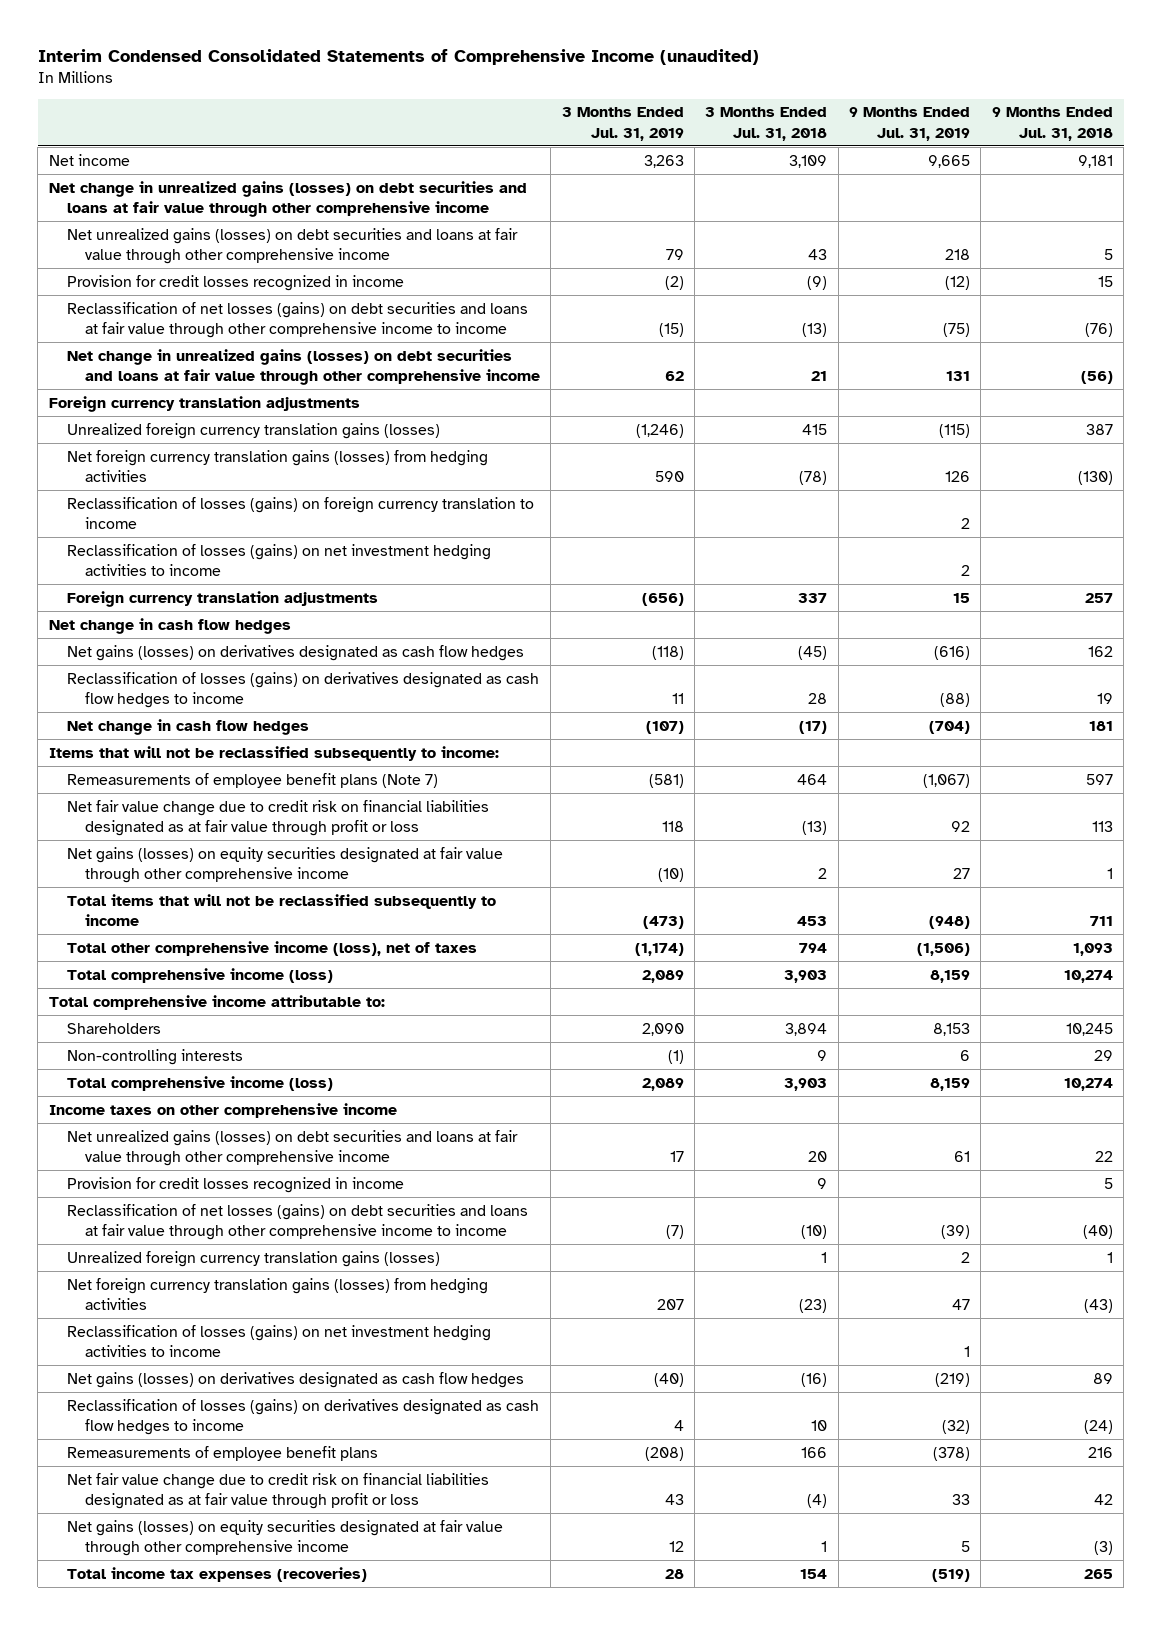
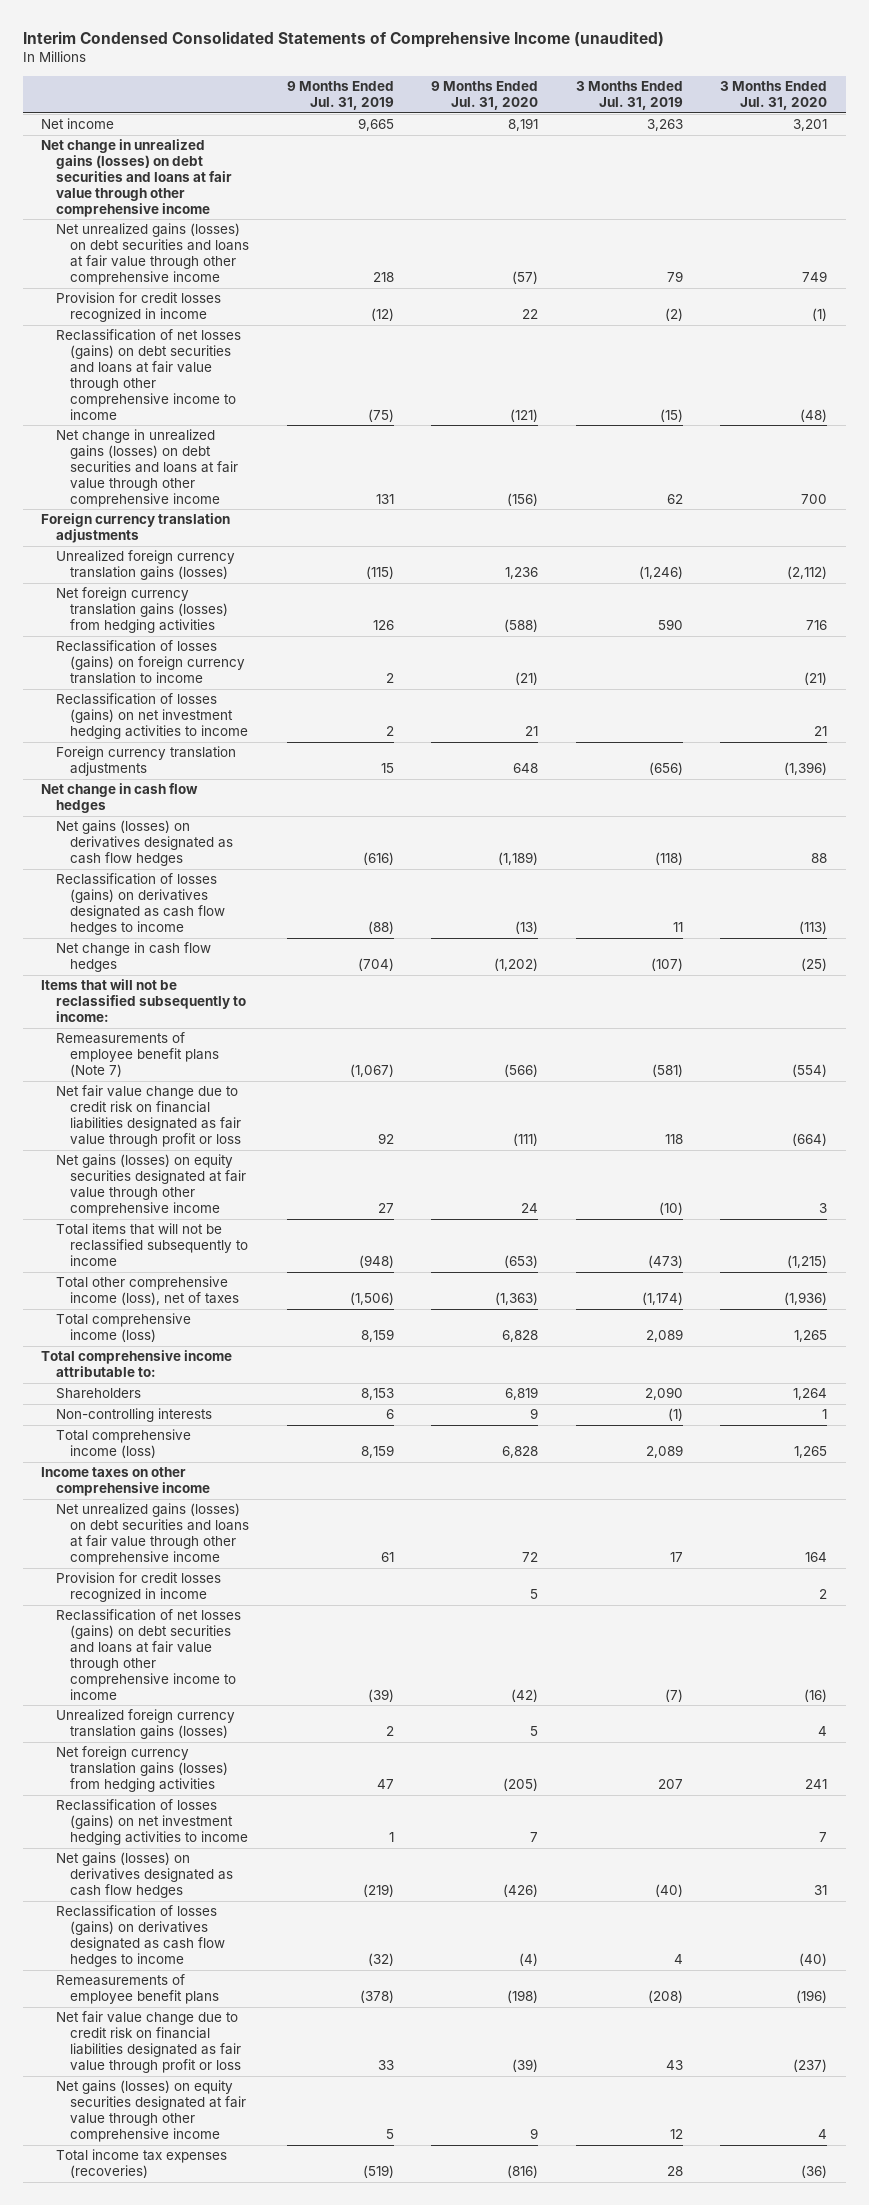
- | 3 Months Ended Jul. 31, 2019 | 3 Months Ended Jul. 31, 2018 | 9 Months Ended Jul. 31, 2019 | 9 Months Ended Jul. 31, 2018
+ | 9 Months Ended Jul. 31, 2019 | 9 Months Ended Jul. 31, 2020 | 3 Months Ended Jul. 31, 2019 | 3 Months Ended Jul. 31, 2020
- Net fair value change due to credit risk on financial liabilities designated as at fair value through profit or loss | 118 | (13) | 92 | 113
+ Net fair value change due to credit risk on financial liabilities designated as fair value through profit or loss | 92 | (111) | 118 | (664)
- Net fair value change due to credit risk on financial liabilities designated as at fair value through profit or loss | 43 | (4) | 33 | 42
+ Net fair value change due to credit risk on financial liabilities designated as fair value through profit or loss | 33 | (39) | 43 | (237)

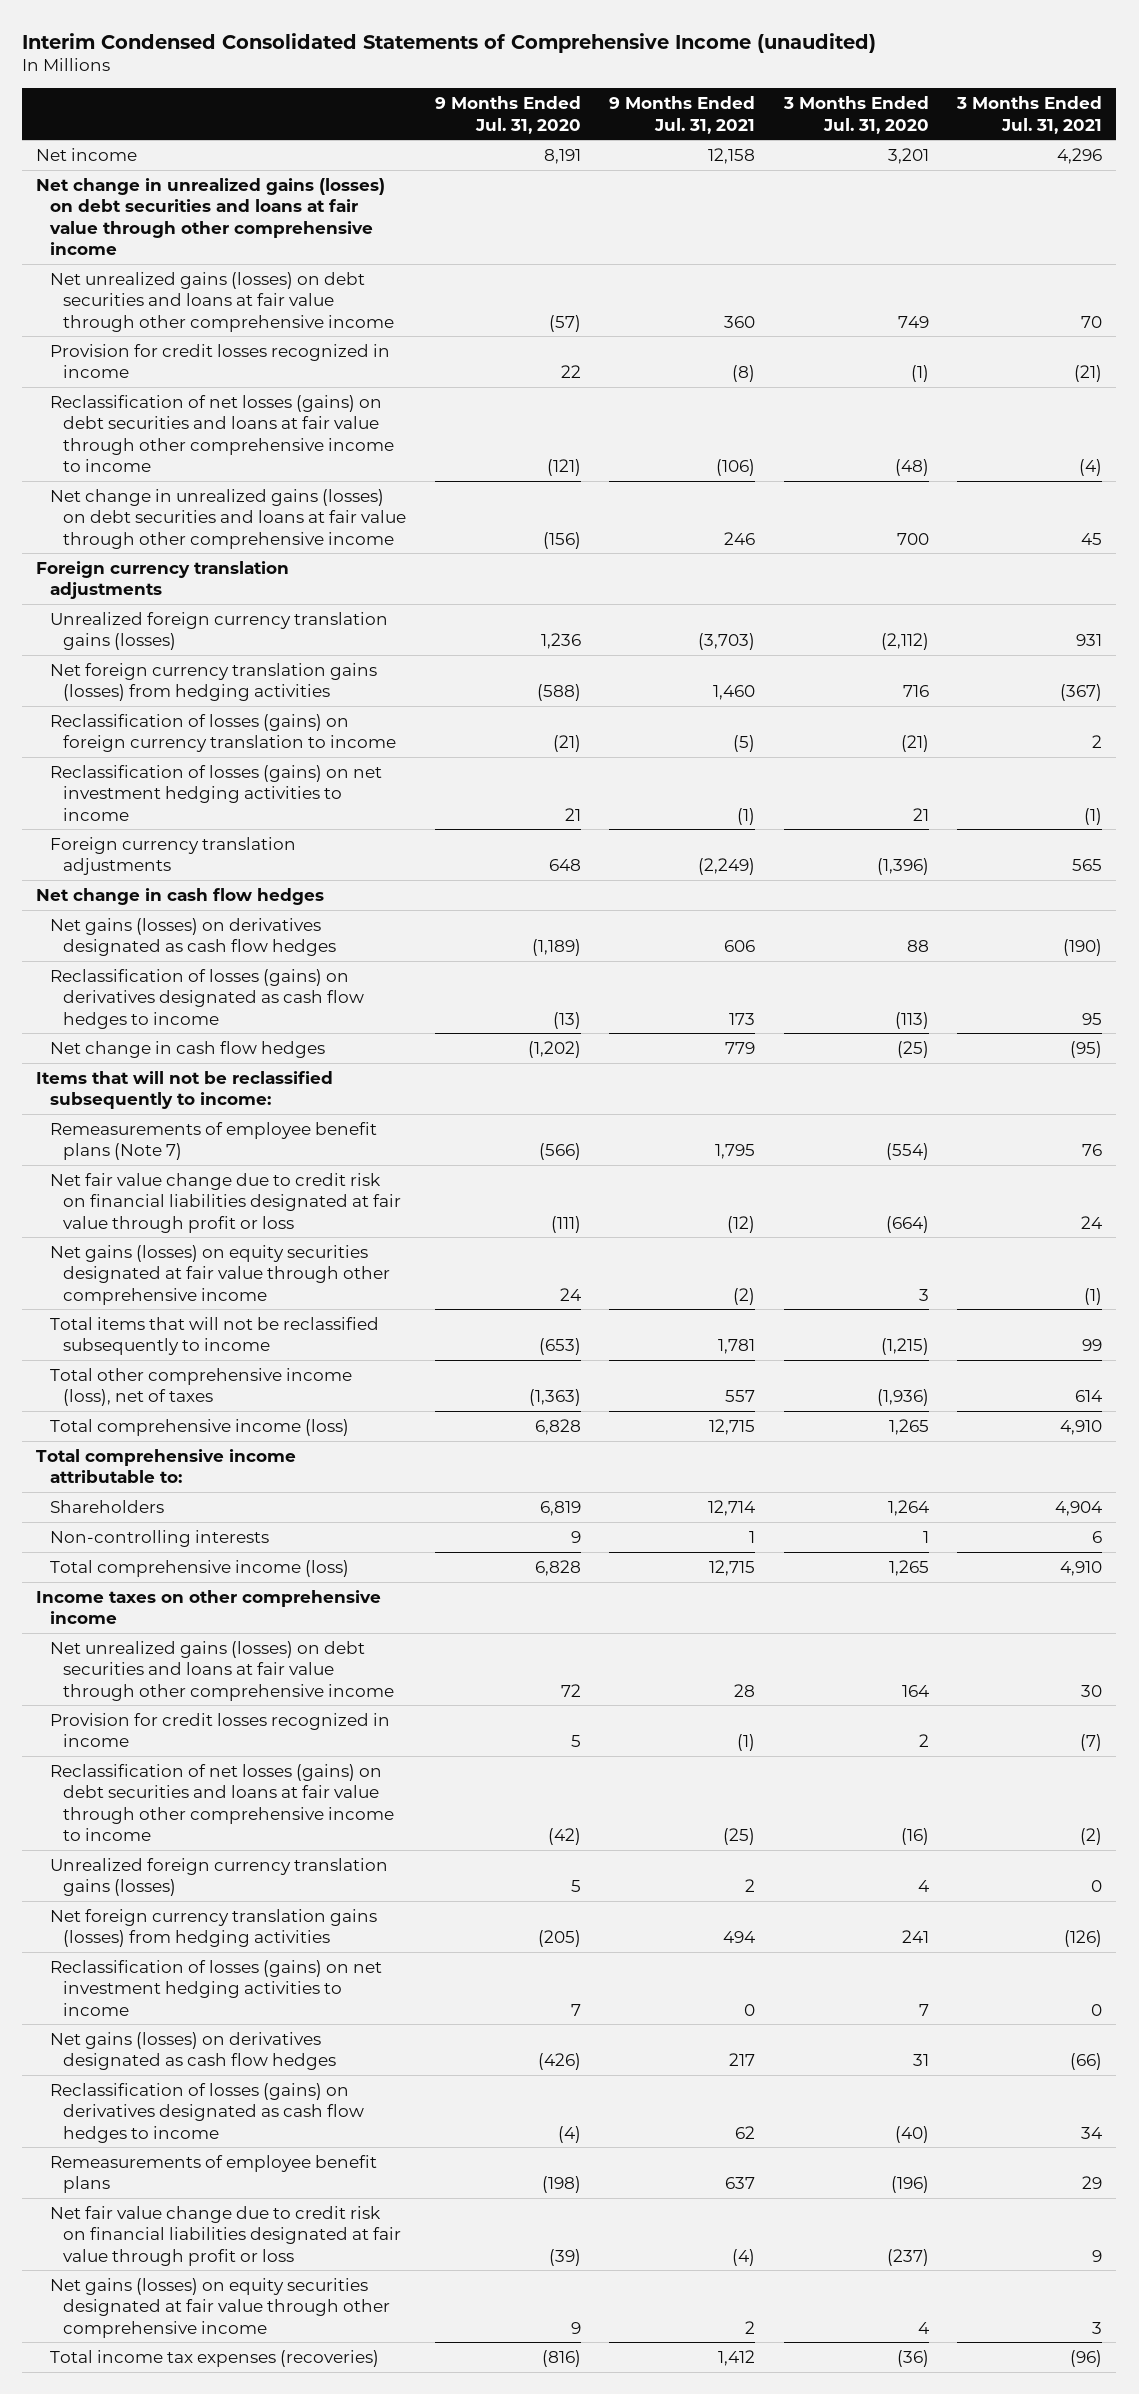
- | 9 Months Ended Jul. 31, 2019 | 9 Months Ended Jul. 31, 2020 | 3 Months Ended Jul. 31, 2019 | 3 Months Ended Jul. 31, 2020
+ | 9 Months Ended Jul. 31, 2020 | 9 Months Ended Jul. 31, 2021 | 3 Months Ended Jul. 31, 2020 | 3 Months Ended Jul. 31, 2021
- Net fair value change due to credit risk on financial liabilities designated as fair value through profit or loss | 92 | (111) | 118 | (664)
+ Net fair value change due to credit risk on financial liabilities designated at fair value through profit or loss | (111) | (12) | (664) | 24
- Net fair value change due to credit risk on financial liabilities designated as fair value through profit or loss | 33 | (39) | 43 | (237)
+ Net fair value change due to credit risk on financial liabilities designated at fair value through profit or loss | (39) | (4) | (237) | 9

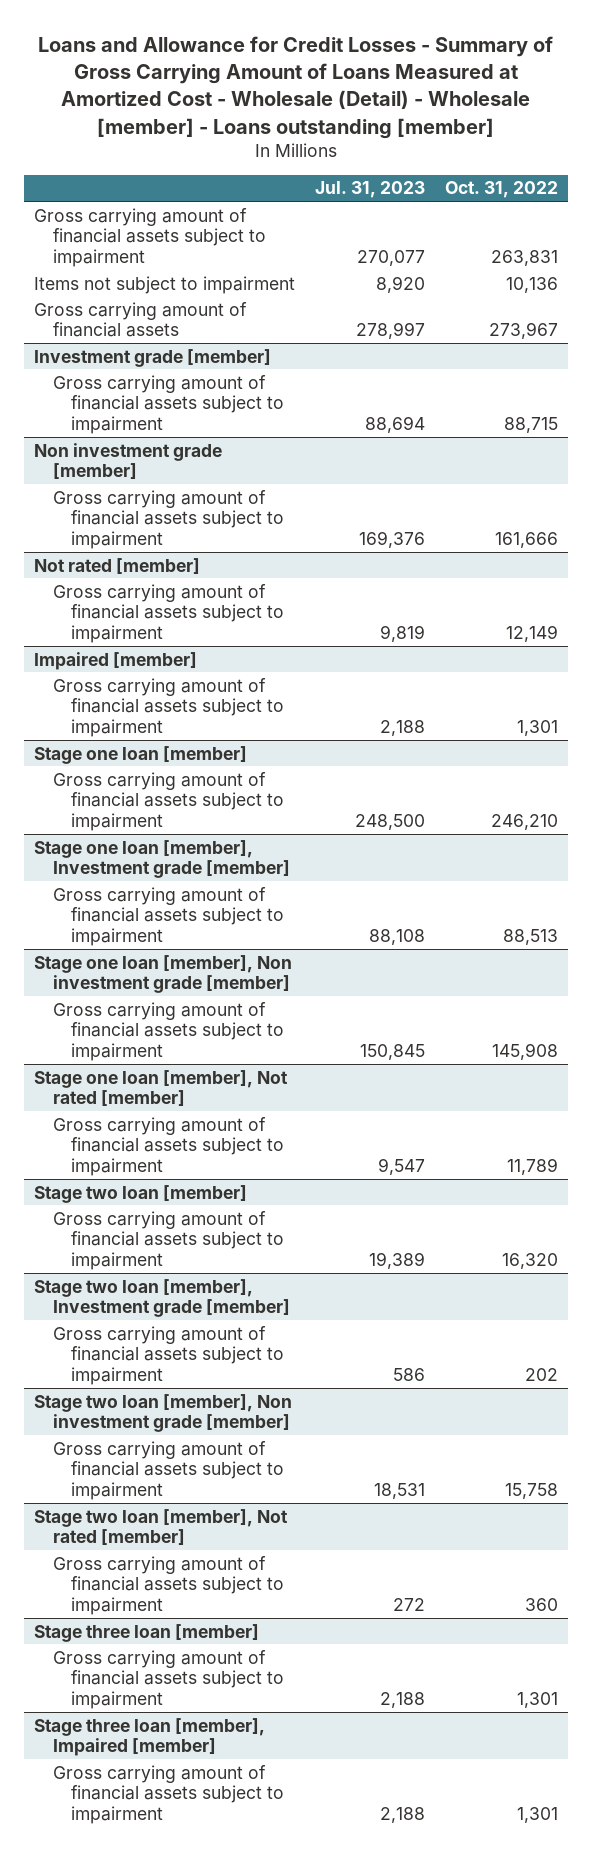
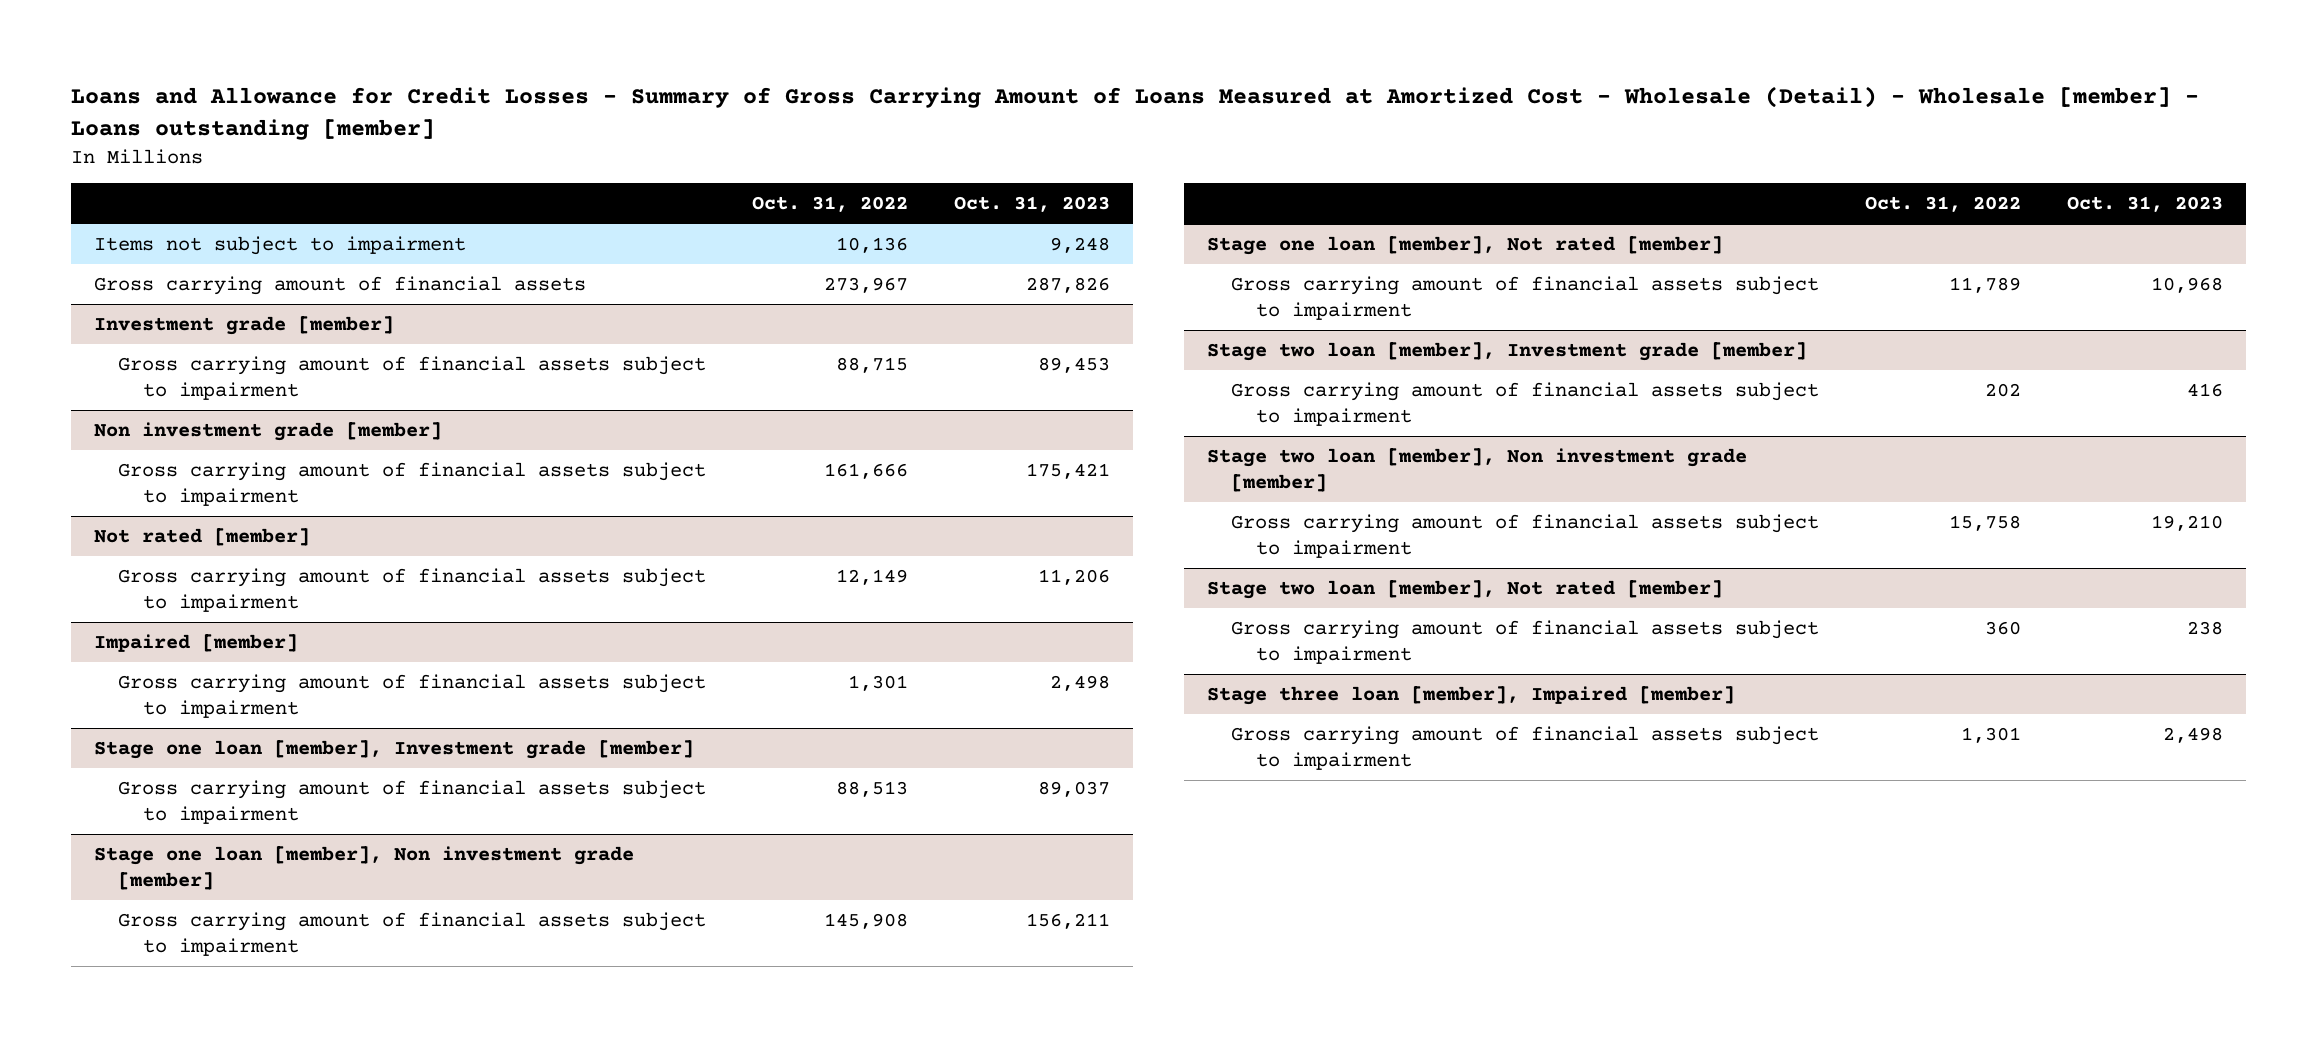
- | Jul. 31, 2023 | Oct. 31, 2022
+ | Oct. 31, 2022 | Oct. 31, 2023
- Gross carrying amount of financial assets subject to impairment | 270,077 | 263,831
- Stage one loan [member]
- Gross carrying amount of financial assets subject to impairment | 248,500 | 246,210
- Stage two loan [member]
- Gross carrying amount of financial assets subject to impairment | 19,389 | 16,320
- Stage three loan [member]
- Gross carrying amount of financial assets subject to impairment | 2,188 | 1,301

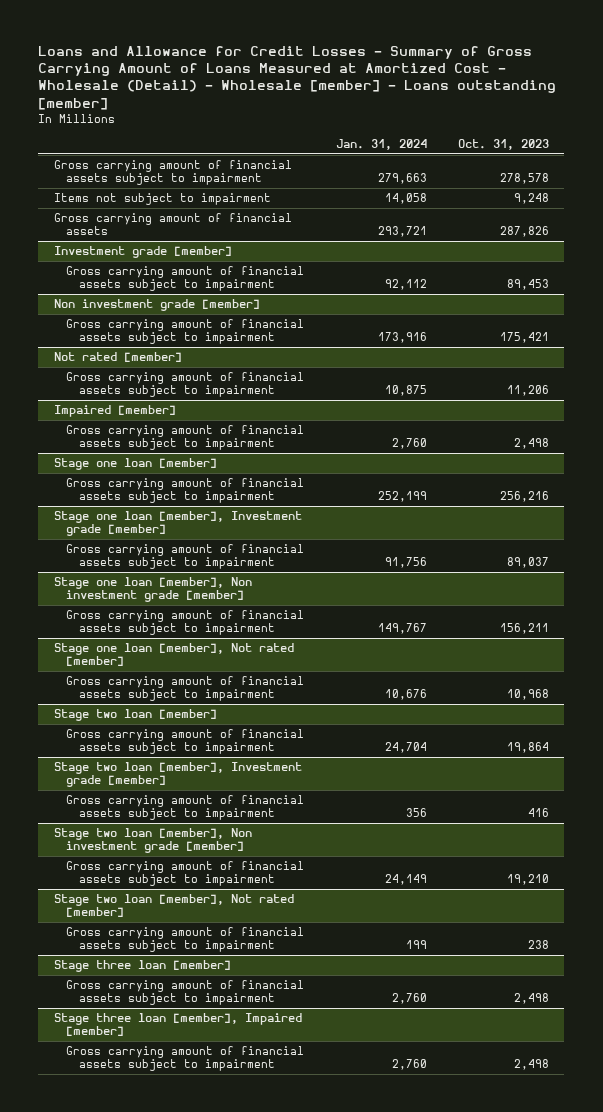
- | Oct. 31, 2022 | Oct. 31, 2023
+ | Jan. 31, 2024 | Oct. 31, 2023
+ Gross carrying amount of financial assets subject to impairment | 279,663 | 278,578
+ Stage one loan [member]
+ Gross carrying amount of financial assets subject to impairment | 252,199 | 256,216
+ Stage two loan [member]
+ Gross carrying amount of financial assets subject to impairment | 24,704 | 19,864
+ Stage three loan [member]
+ Gross carrying amount of financial assets subject to impairment | 2,760 | 2,498

